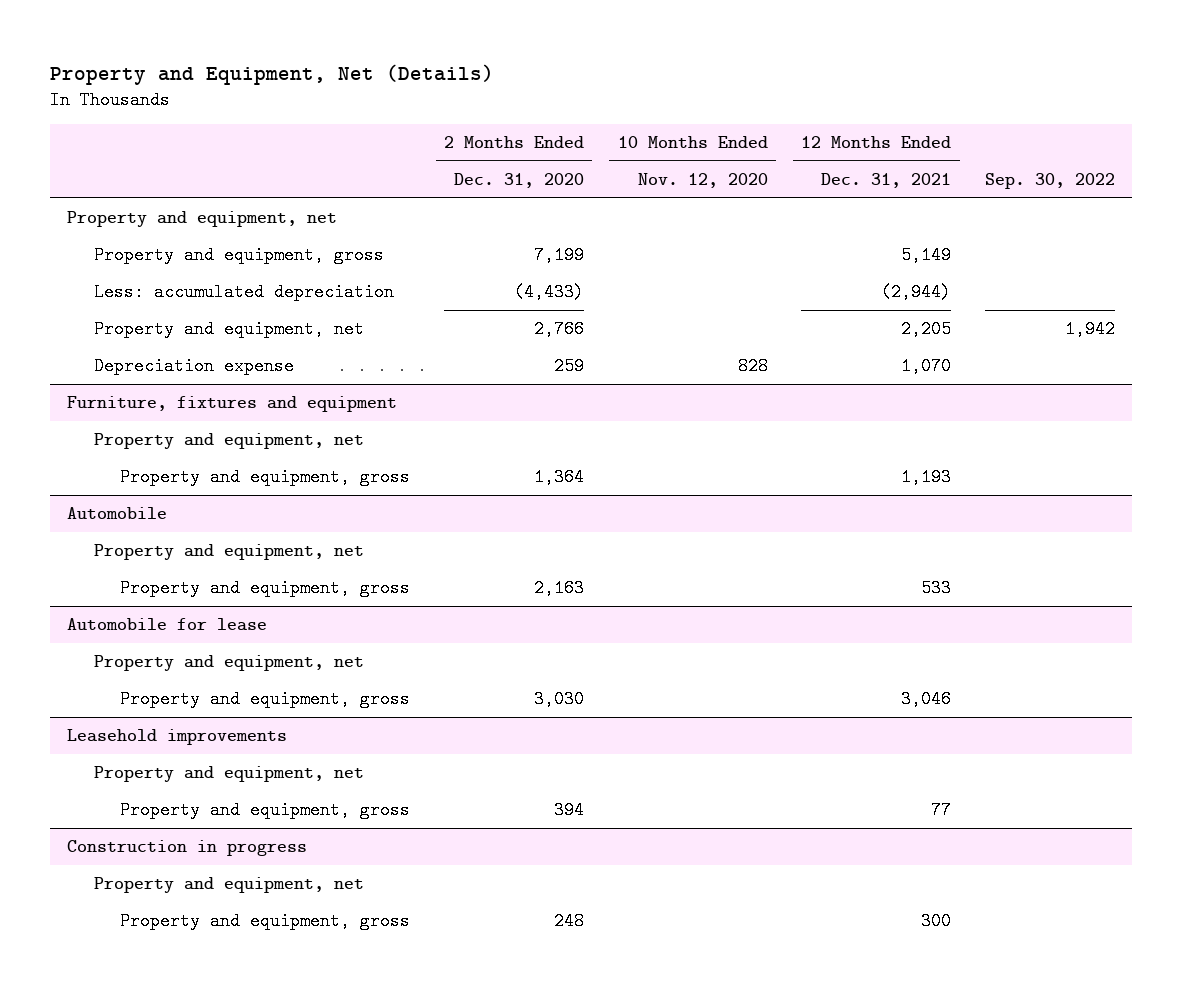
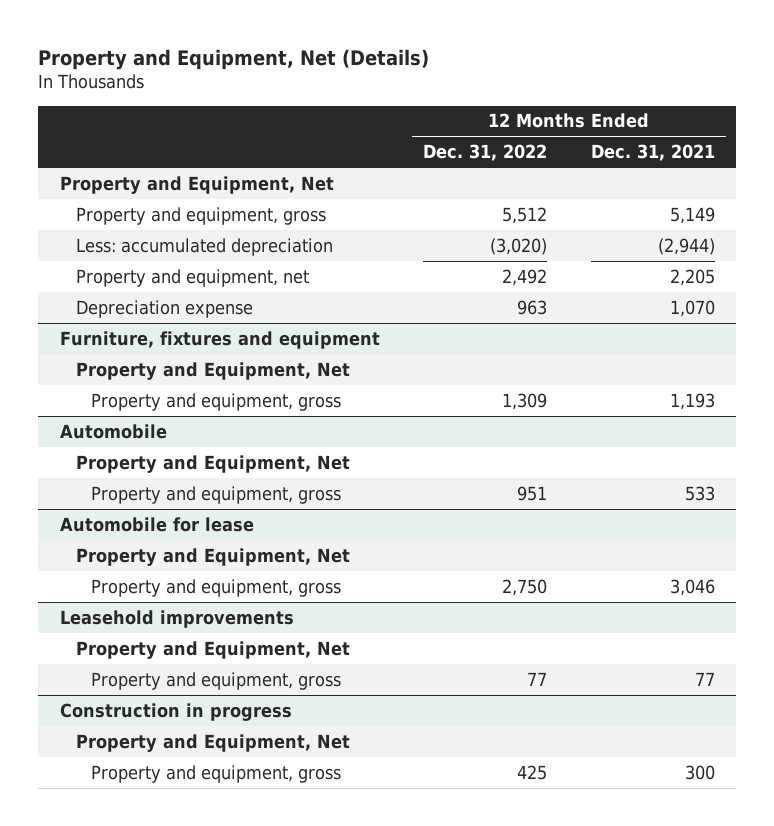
- | 2 Months Ended Dec. 31, 2020 | 10 Months Ended Nov. 12, 2020 | 12 Months Ended Dec. 31, 2021 | Sep. 30, 2022
+ | 12 Months Ended Dec. 31, 2022 | 12 Months Ended Dec. 31, 2021
- Property and equipment, net
+ Property and Equipment, Net
@ Furniture, fixtures and equipment
- Property and equipment, net
+ Property and Equipment, Net
@ Automobile
- Property and equipment, net
+ Property and Equipment, Net
@ Automobile for lease
- Property and equipment, net
+ Property and Equipment, Net
@ Leasehold improvements
- Property and equipment, net
+ Property and Equipment, Net
@ Construction in progress
- Property and equipment, net
+ Property and Equipment, Net

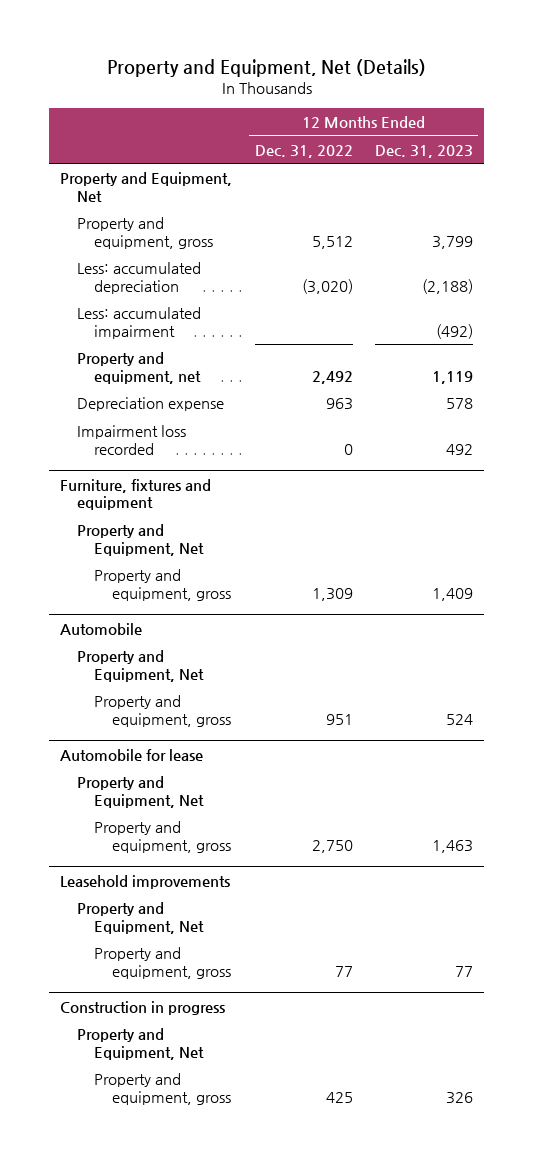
- | 12 Months Ended Dec. 31, 2022 | 12 Months Ended Dec. 31, 2021
+ | 12 Months Ended Dec. 31, 2022 | 12 Months Ended Dec. 31, 2023
+ Less: accumulated impairment | | (492)
+ Impairment loss recorded | 0 | 492

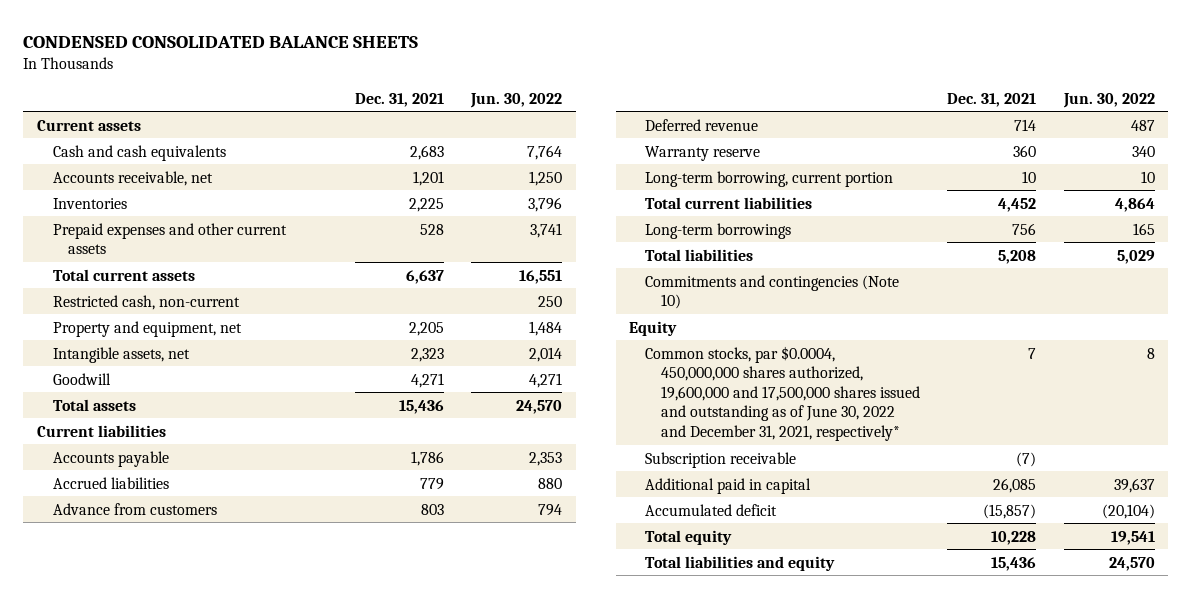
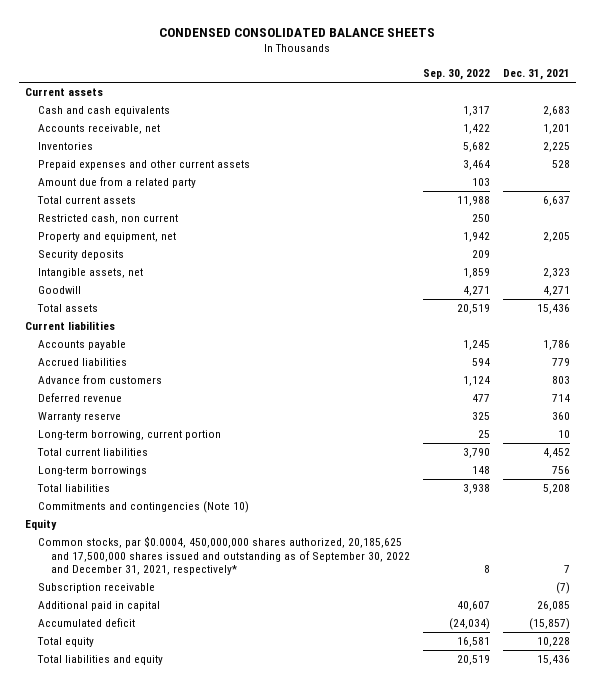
- | Dec. 31, 2021 | Jun. 30, 2022
+ | Sep. 30, 2022 | Dec. 31, 2021
+ Amount due from a related party | 103 |
- Restricted cash, non-current | | 250
+ Restricted cash, non current | 250 |
+ Security deposits | 209 |
- Common stocks, par $0.0004, 450,000,000 shares authorized, 19,600,000 and 17,500,000 shares issued and outstanding as of June 30, 2022 and December 31, 2021, respectively* | 7 | 8
+ Common stocks, par $0.0004, 450,000,000 shares authorized, 20,185,625 and 17,500,000 shares issued and outstanding as of September 30, 2022 and December 31, 2021, respectively* | 8 | 7

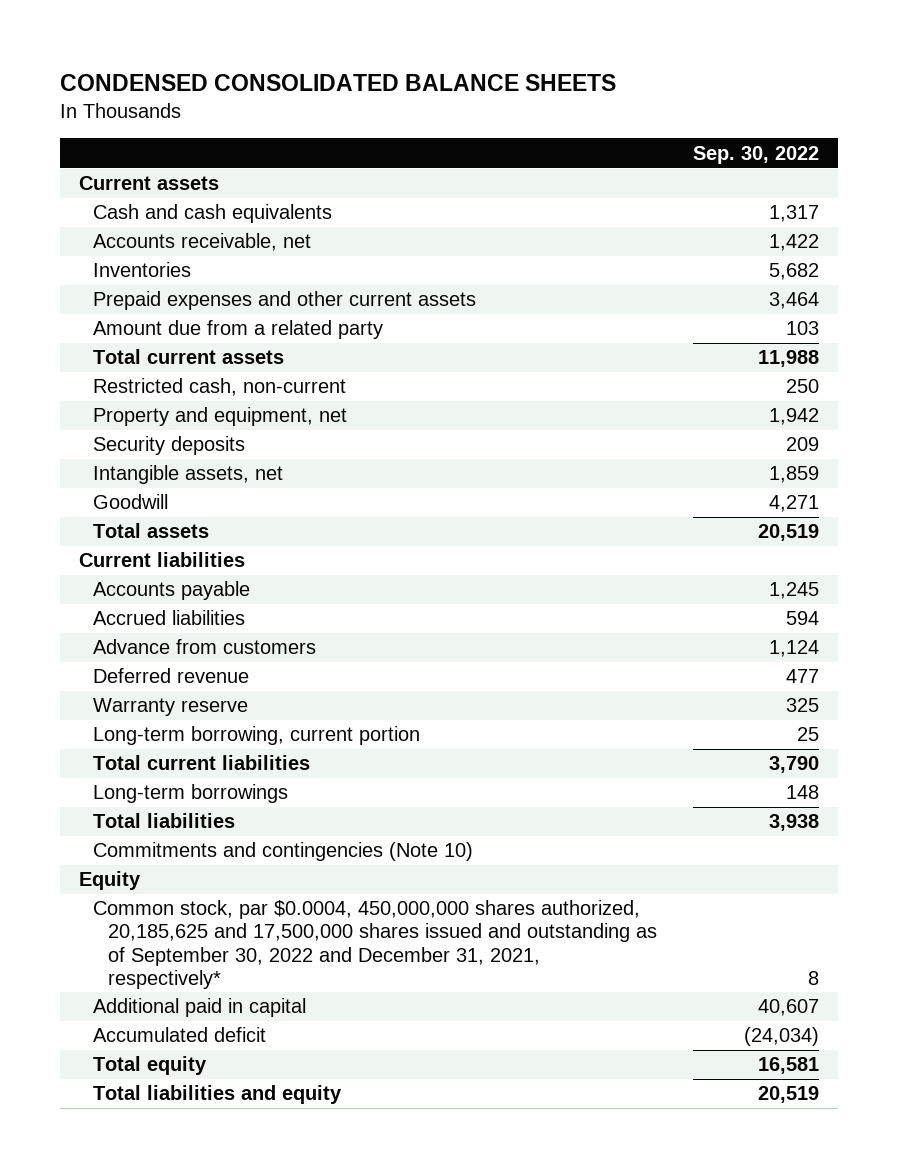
- | Sep. 30, 2022 | Dec. 31, 2021
+ | Sep. 30, 2022
- Restricted cash, non current | 250 |
+ Restricted cash, non-current | 250
- Common stocks, par $0.0004, 450,000,000 shares authorized, 20,185,625 and 17,500,000 shares issued and outstanding as of September 30, 2022 and December 31, 2021, respectively* | 8 | 7
- Subscription receivable | | (7)
+ Common stock, par $0.0004, 450,000,000 shares authorized, 20,185,625 and 17,500,000 shares issued and outstanding as of September 30, 2022 and December 31, 2021, respectively* | 8

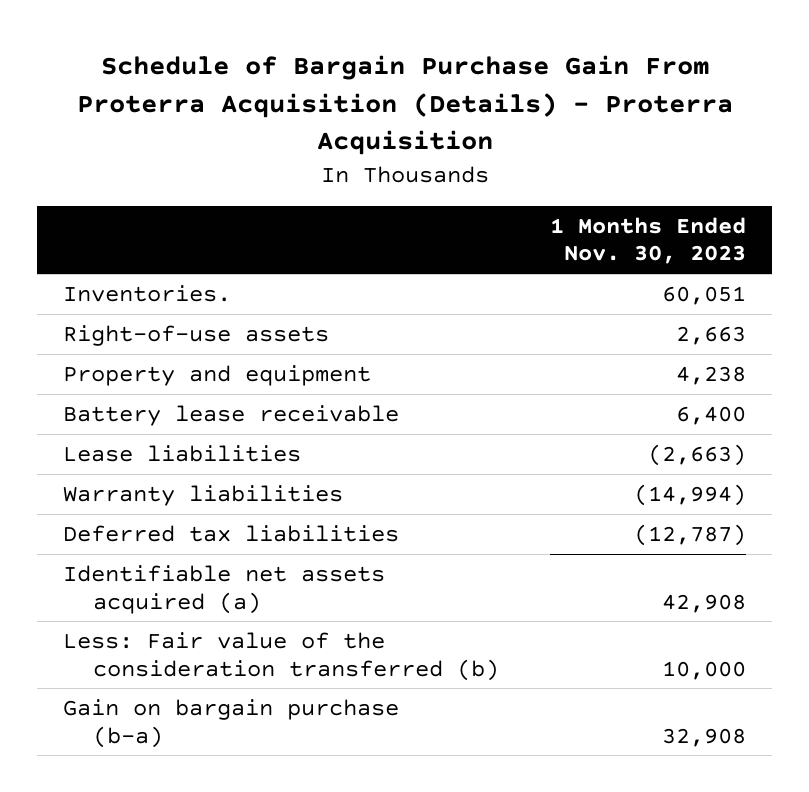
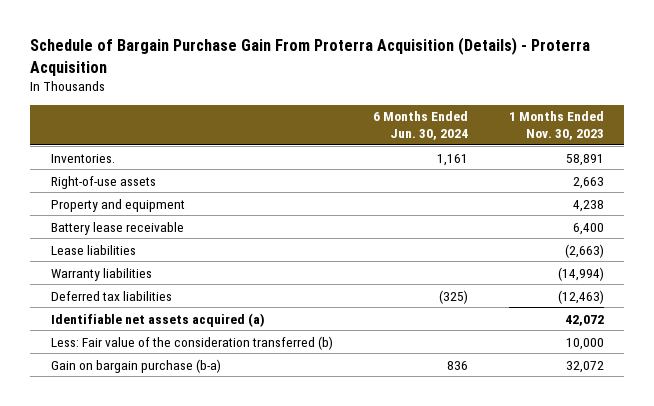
- | 1 Months Ended Nov. 30, 2023
+ | 6 Months Ended Jun. 30, 2024 | 1 Months Ended Nov. 30, 2023
- Inventories. | 60,051
+ Inventories. | 1,161 | 58,891
- Deferred tax liabilities | (12,787)
- Identifiable net assets acquired (a) | 42,908
+ Deferred tax liabilities | (325) | (12,463)
+ Identifiable net assets acquired (a) | | 42,072
- Gain on bargain purchase (b-a) | 32,908
+ Gain on bargain purchase (b-a) | 836 | 32,072

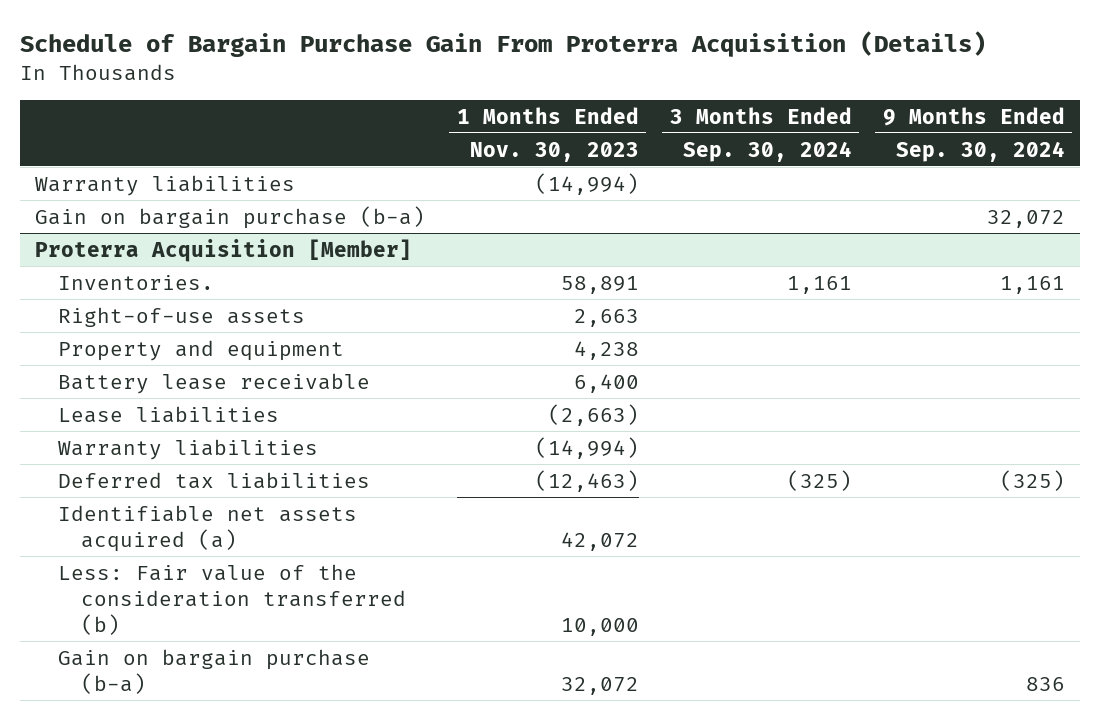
- Schedule of Bargain Purchase Gain From Proterra Acquisition (Details) - Proterra Acquisition
+ Schedule of Bargain Purchase Gain From Proterra Acquisition (Details)
- | 6 Months Ended Jun. 30, 2024 | 1 Months Ended Nov. 30, 2023
+ | 1 Months Ended Nov. 30, 2023 | 3 Months Ended Sep. 30, 2024 | 9 Months Ended Sep. 30, 2024
+ Warranty liabilities | (14,994) | |
+ Gain on bargain purchase (b-a) | | | 32,072
+ Proterra Acquisition [Member]

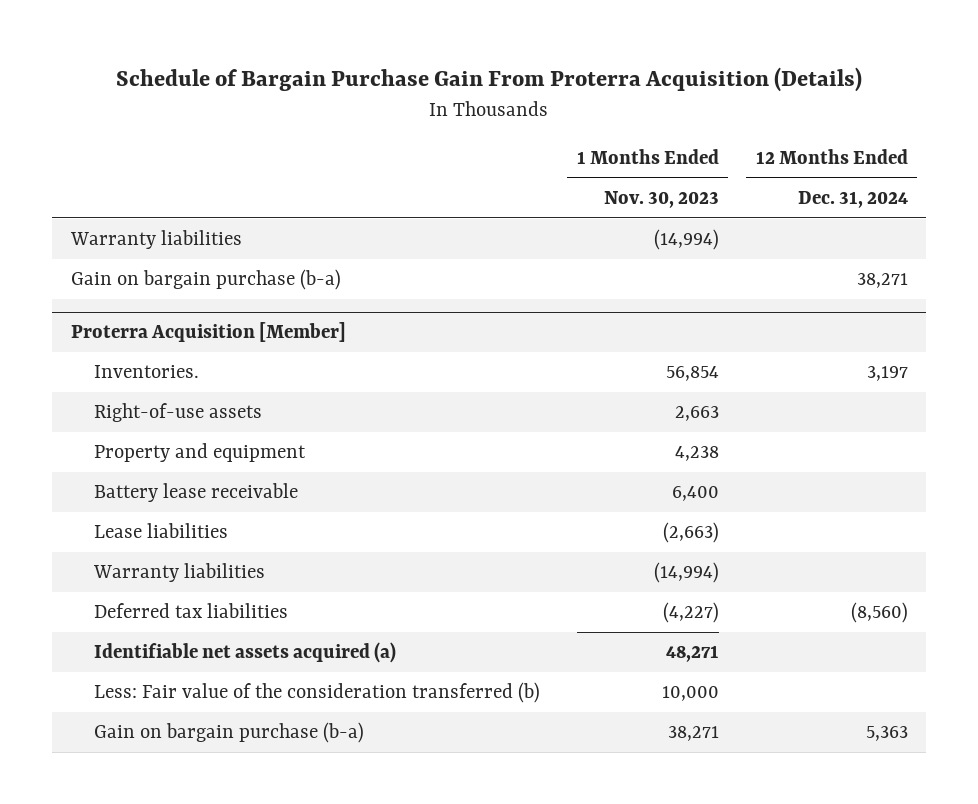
- | 1 Months Ended Nov. 30, 2023 | 3 Months Ended Sep. 30, 2024 | 9 Months Ended Sep. 30, 2024
+ | 1 Months Ended Nov. 30, 2023 | 12 Months Ended Dec. 31, 2024
@ Proterra Acquisition [Member]
- Inventories. | 58,891 | 1,161 | 1,161
+ Inventories. | 56,854 | 3,197
- Deferred tax liabilities | (12,463) | (325) | (325)
- Identifiable net assets acquired (a) | 42,072 | |
+ Deferred tax liabilities | (4,227) | (8,560)
+ Identifiable net assets acquired (a) | 48,271 |
- Gain on bargain purchase (b-a) | 32,072 | | 836
+ Gain on bargain purchase (b-a) | 38,271 | 5,363

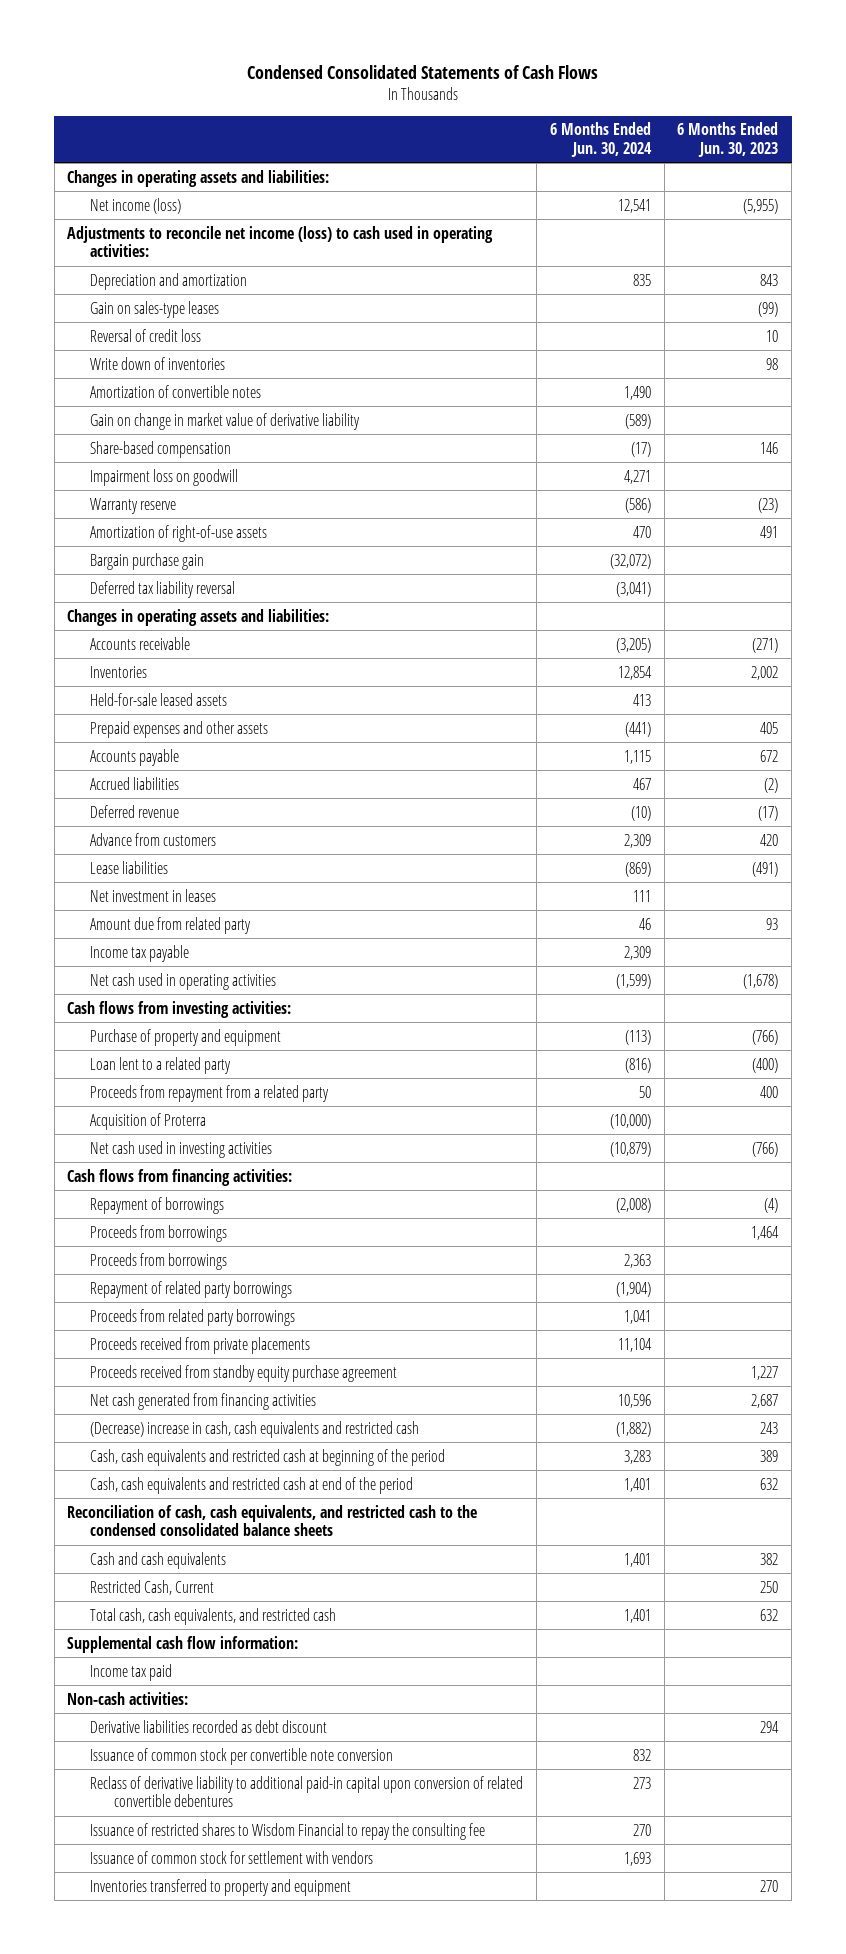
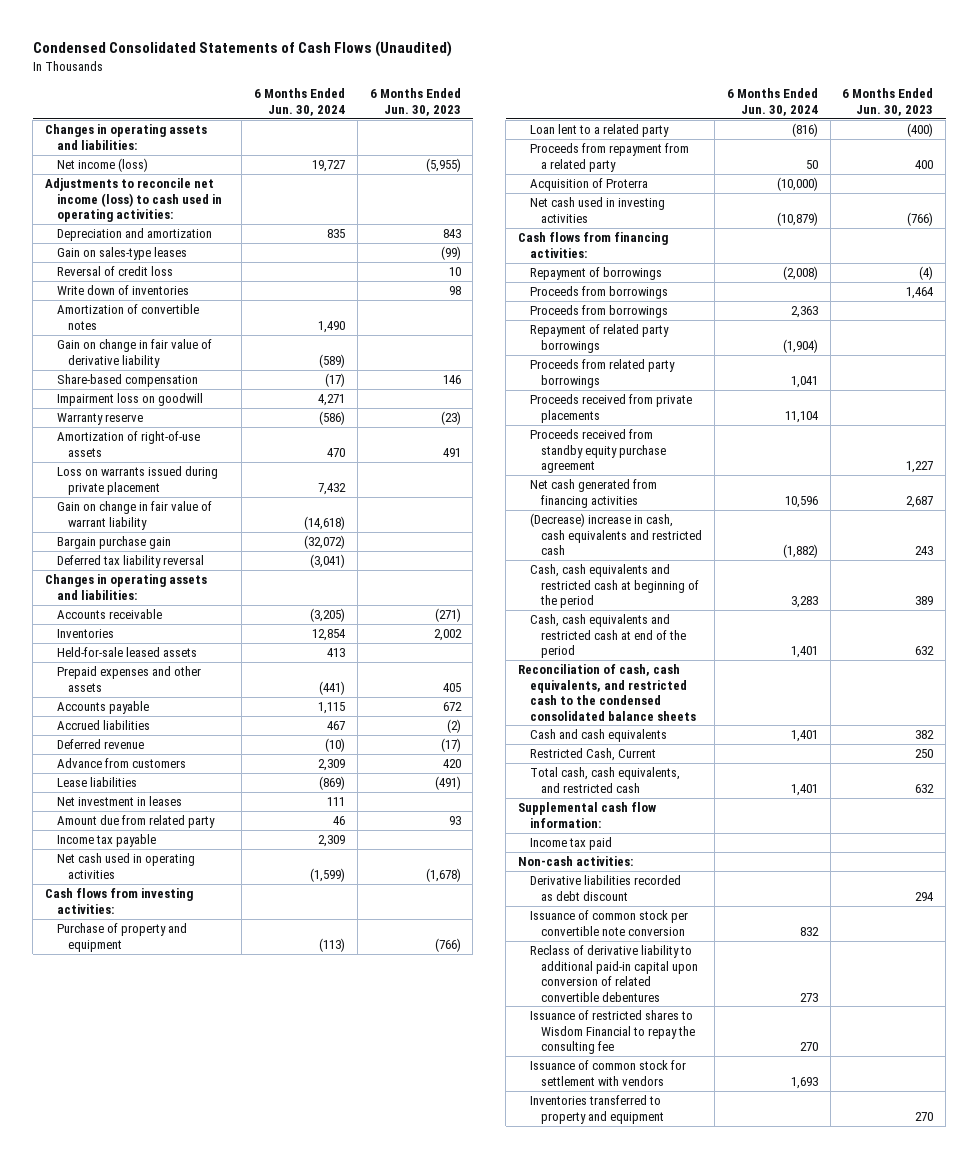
- Condensed Consolidated Statements of Cash Flows
+ Condensed Consolidated Statements of Cash Flows (Unaudited)
- Net income (loss) | 12,541 | (5,955)
+ Net income (loss) | 19,727 | (5,955)
- Gain on change in market value of derivative liability | (589) |
+ Gain on change in fair value of derivative liability | (589) |
+ Loss on warrants issued during private placement | 7,432 |
+ Gain on change in fair value of warrant liability | (14,618) |

